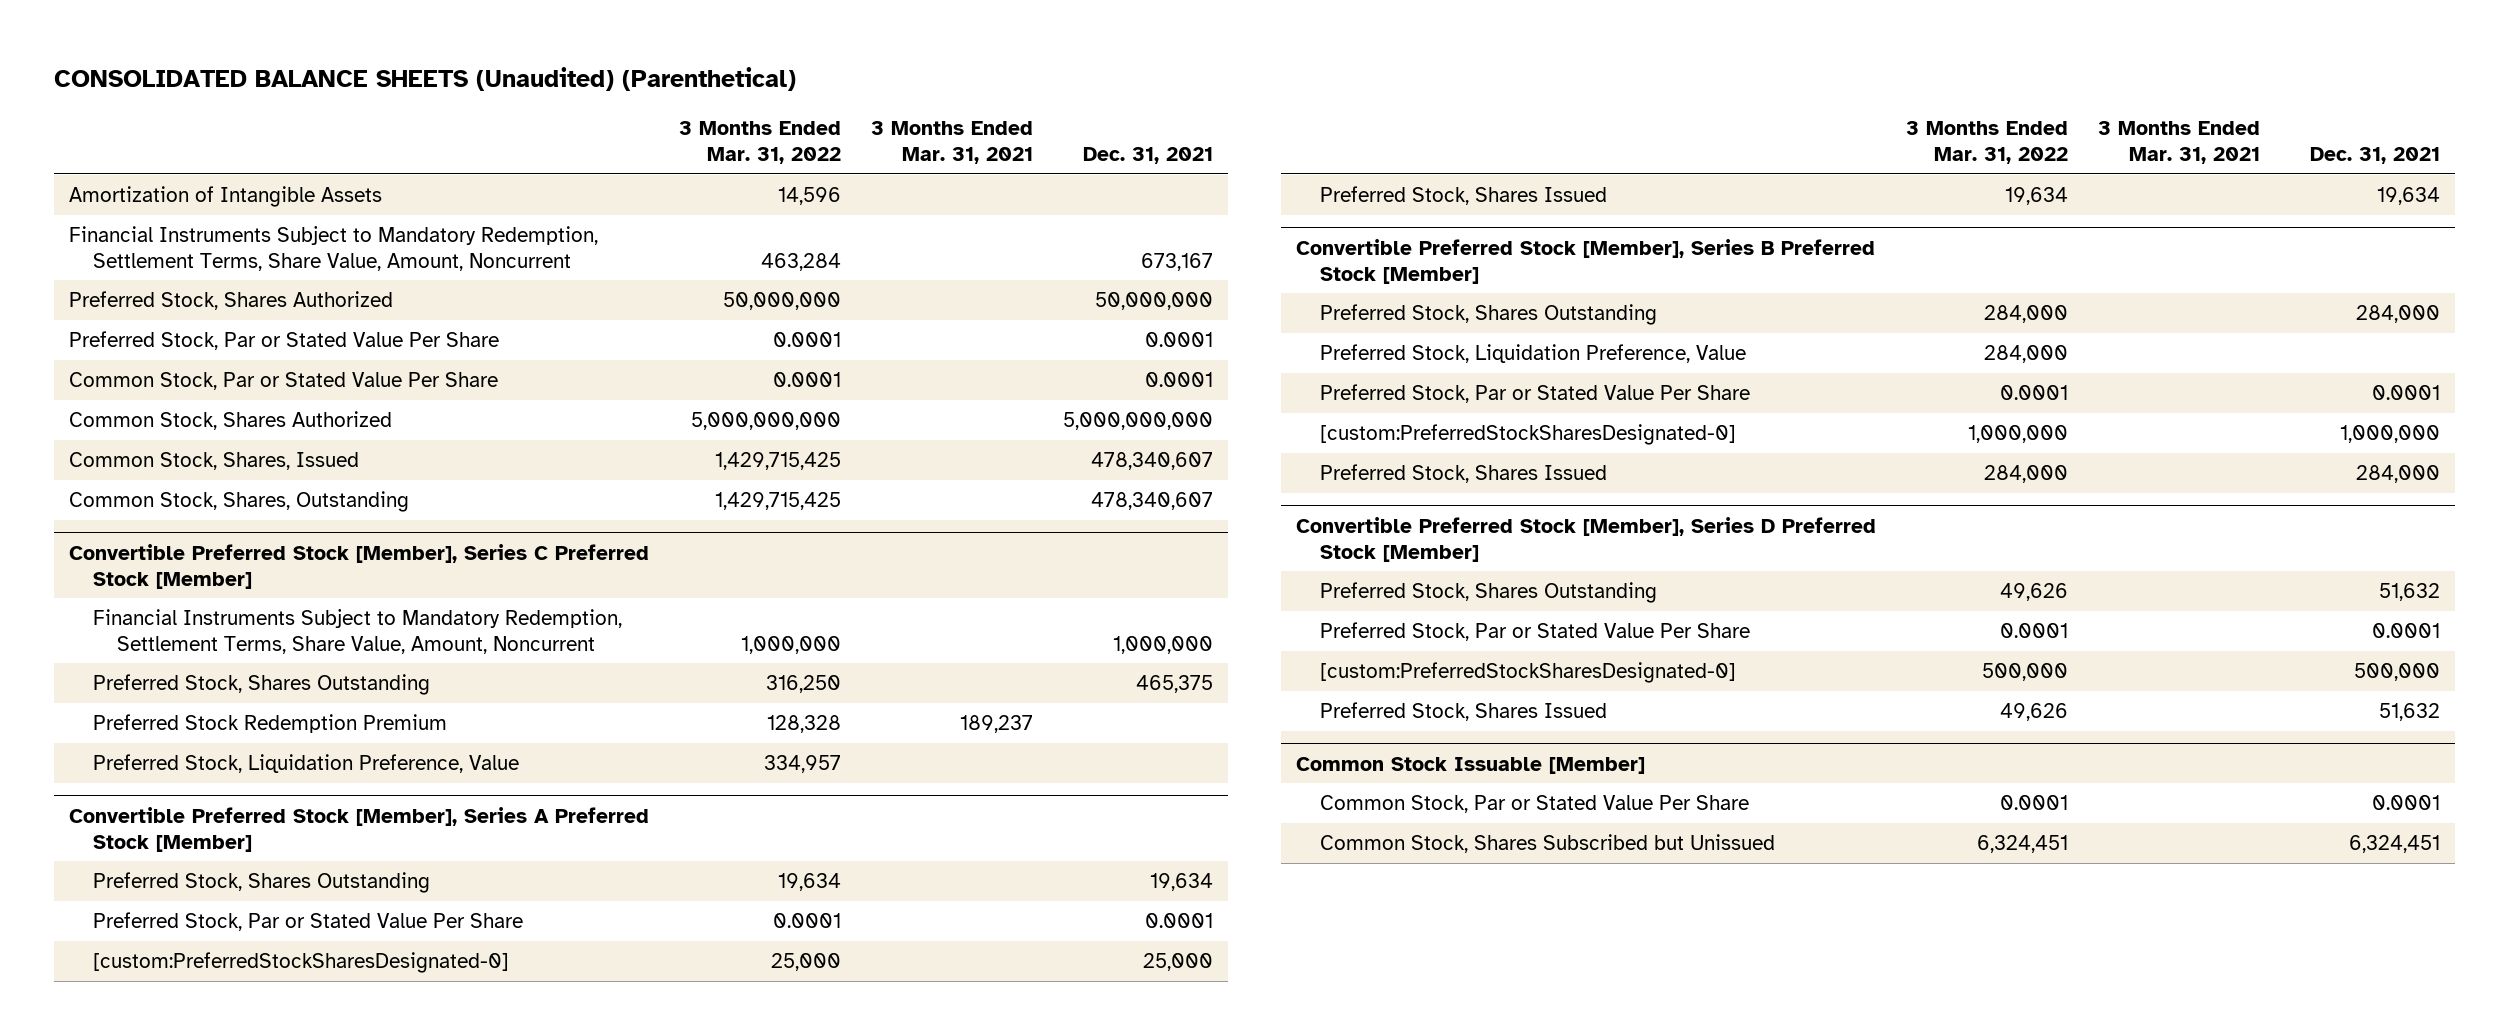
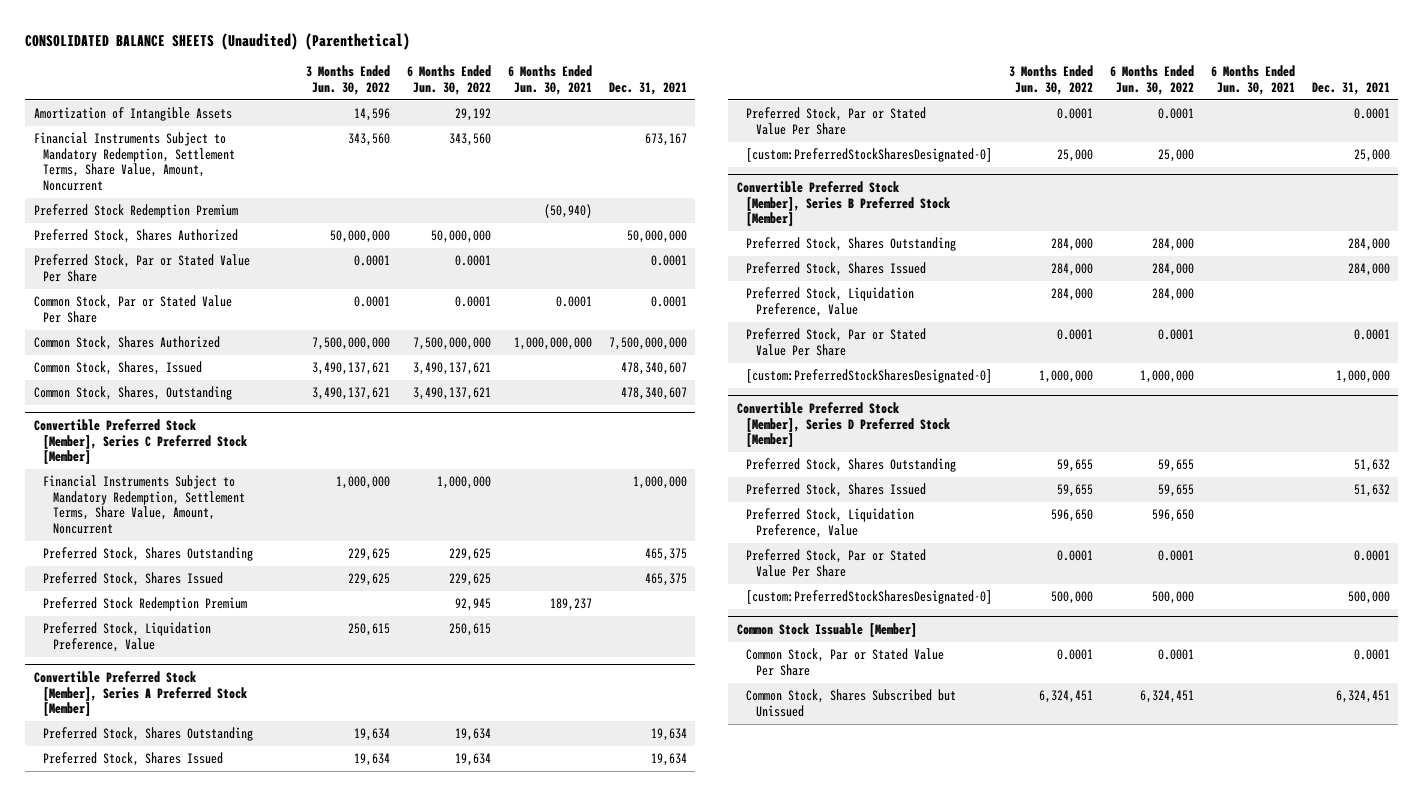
- | 3 Months Ended Mar. 31, 2022 | 3 Months Ended Mar. 31, 2021 | Dec. 31, 2021
+ | 3 Months Ended Jun. 30, 2022 | 6 Months Ended Jun. 30, 2022 | 6 Months Ended Jun. 30, 2021 | Dec. 31, 2021
+ Preferred Stock Redemption Premium | | | (50,940) |
- Common Stock, Shares Authorized | 5,000,000,000 | | 5,000,000,000
+ Common Stock, Shares Authorized | 7,500,000,000 | 7,500,000,000 | 1,000,000,000 | 7,500,000,000
@ Convertible Preferred Stock [Member], Series C Preferred Stock [Member]
+ Preferred Stock, Shares Issued | 229,625 | 229,625 | | 465,375
@ Convertible Preferred Stock [Member], Series A Preferred Stock [Member]
moved up: Preferred Stock, Shares Issued | 19,634 | 19,634 | | 19,634
@ Convertible Preferred Stock [Member], Series B Preferred Stock [Member]
moved up: Preferred Stock, Shares Issued | 284,000 | 284,000 | | 284,000
@ Convertible Preferred Stock [Member], Series D Preferred Stock [Member]
moved up: Preferred Stock, Shares Issued | 59,655 | 59,655 | | 51,632
+ Preferred Stock, Liquidation Preference, Value | 596,650 | 596,650 | |

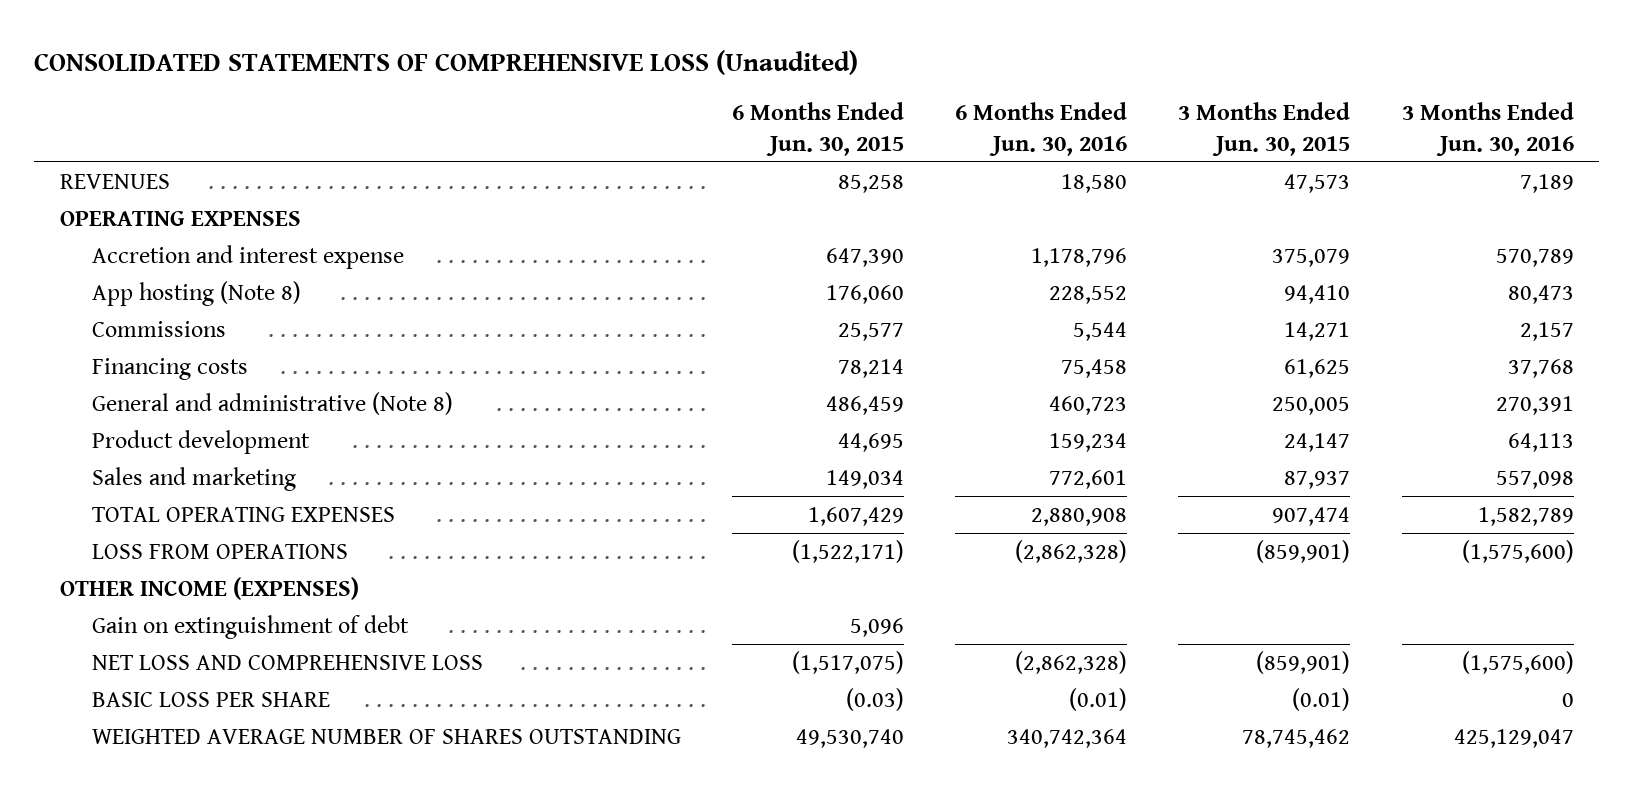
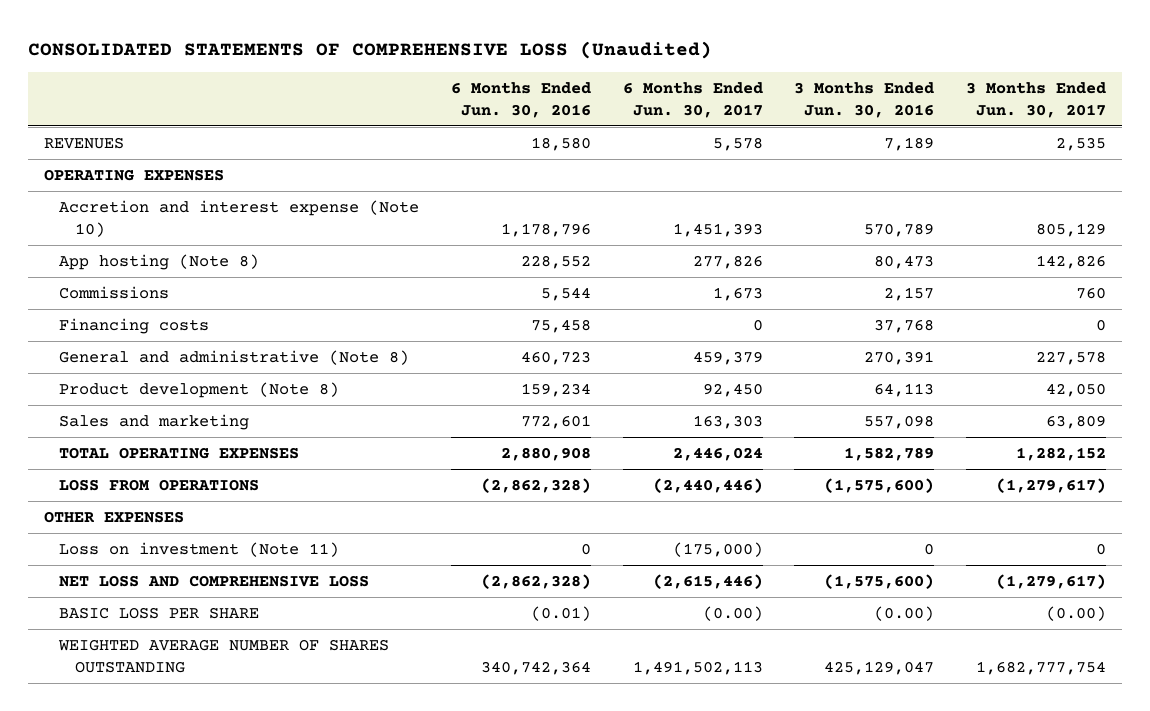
- | 6 Months Ended Jun. 30, 2015 | 6 Months Ended Jun. 30, 2016 | 3 Months Ended Jun. 30, 2015 | 3 Months Ended Jun. 30, 2016
+ | 6 Months Ended Jun. 30, 2016 | 6 Months Ended Jun. 30, 2017 | 3 Months Ended Jun. 30, 2016 | 3 Months Ended Jun. 30, 2017
- Accretion and interest expense | 647,390 | 1,178,796 | 375,079 | 570,789
+ Accretion and interest expense (Note 10) | 1,178,796 | 1,451,393 | 570,789 | 805,129
- Product development | 44,695 | 159,234 | 24,147 | 64,113
+ Product development (Note 8) | 159,234 | 92,450 | 64,113 | 42,050
- OTHER INCOME (EXPENSES)
- Gain on extinguishment of debt | 5,096 | | |
+ OTHER EXPENSES
+ Loss on investment (Note 11) | 0 | (175,000) | 0 | 0
- BASIC LOSS PER SHARE | (0.03) | (0.01) | (0.01) | 0
+ BASIC LOSS PER SHARE | (0.01) | (0.00) | (0.00) | (0.00)

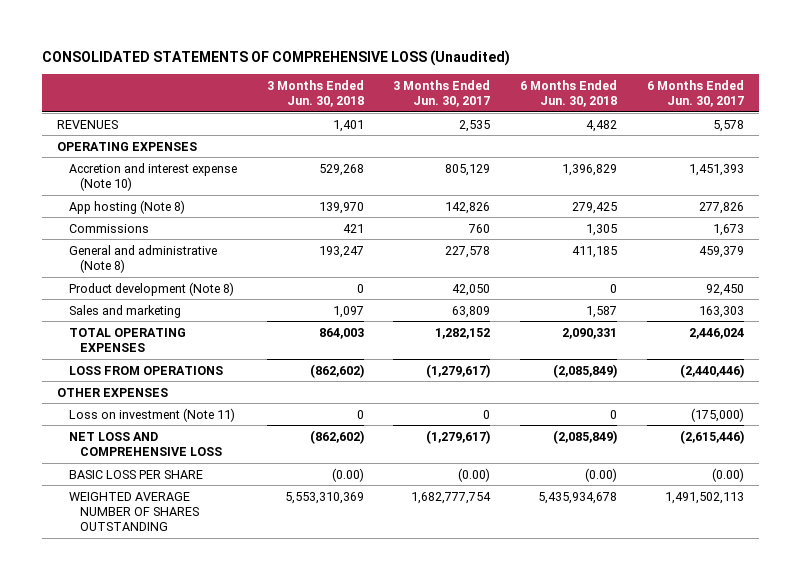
- | 6 Months Ended Jun. 30, 2016 | 6 Months Ended Jun. 30, 2017 | 3 Months Ended Jun. 30, 2016 | 3 Months Ended Jun. 30, 2017
+ | 3 Months Ended Jun. 30, 2018 | 3 Months Ended Jun. 30, 2017 | 6 Months Ended Jun. 30, 2018 | 6 Months Ended Jun. 30, 2017
- Financing costs | 75,458 | 0 | 37,768 | 0

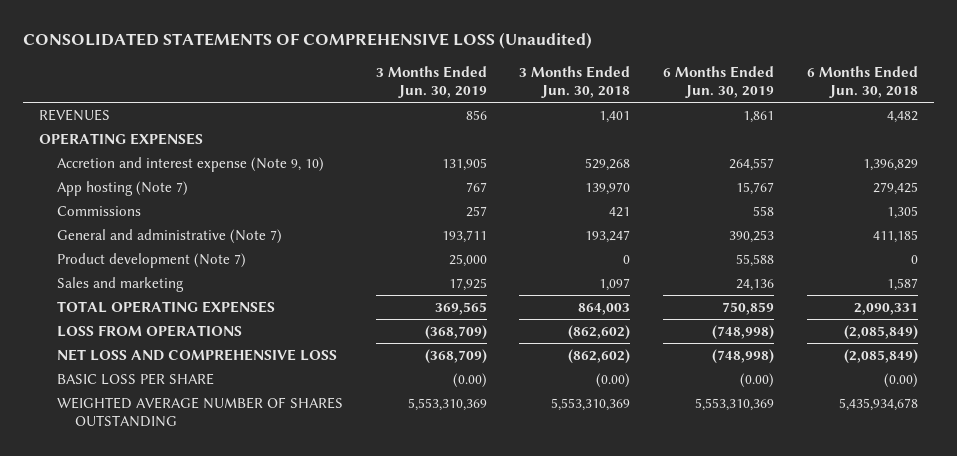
- | 3 Months Ended Jun. 30, 2018 | 3 Months Ended Jun. 30, 2017 | 6 Months Ended Jun. 30, 2018 | 6 Months Ended Jun. 30, 2017
+ | 3 Months Ended Jun. 30, 2019 | 3 Months Ended Jun. 30, 2018 | 6 Months Ended Jun. 30, 2019 | 6 Months Ended Jun. 30, 2018
- Accretion and interest expense (Note 10) | 529,268 | 805,129 | 1,396,829 | 1,451,393
- App hosting (Note 8) | 139,970 | 142,826 | 279,425 | 277,826
+ Accretion and interest expense (Note 9, 10) | 131,905 | 529,268 | 264,557 | 1,396,829
+ App hosting (Note 7) | 767 | 139,970 | 15,767 | 279,425
- General and administrative (Note 8) | 193,247 | 227,578 | 411,185 | 459,379
- Product development (Note 8) | 0 | 42,050 | 0 | 92,450
+ General and administrative (Note 7) | 193,711 | 193,247 | 390,253 | 411,185
+ Product development (Note 7) | 25,000 | 0 | 55,588 | 0
- OTHER EXPENSES
- Loss on investment (Note 11) | 0 | 0 | 0 | (175,000)

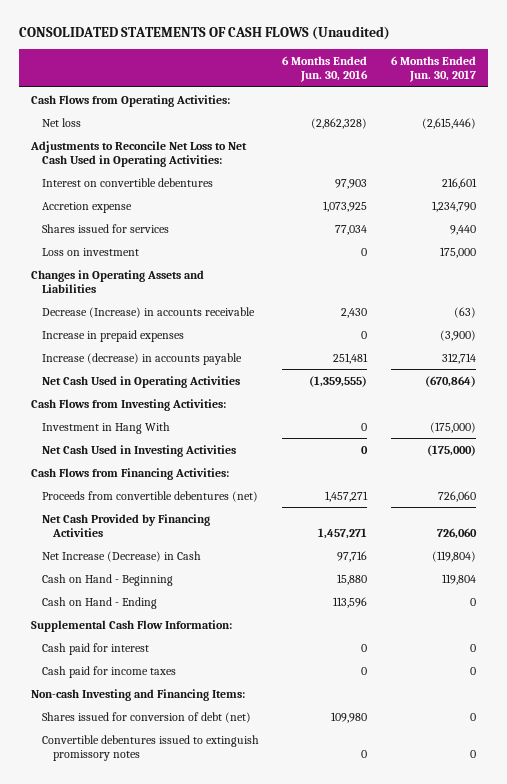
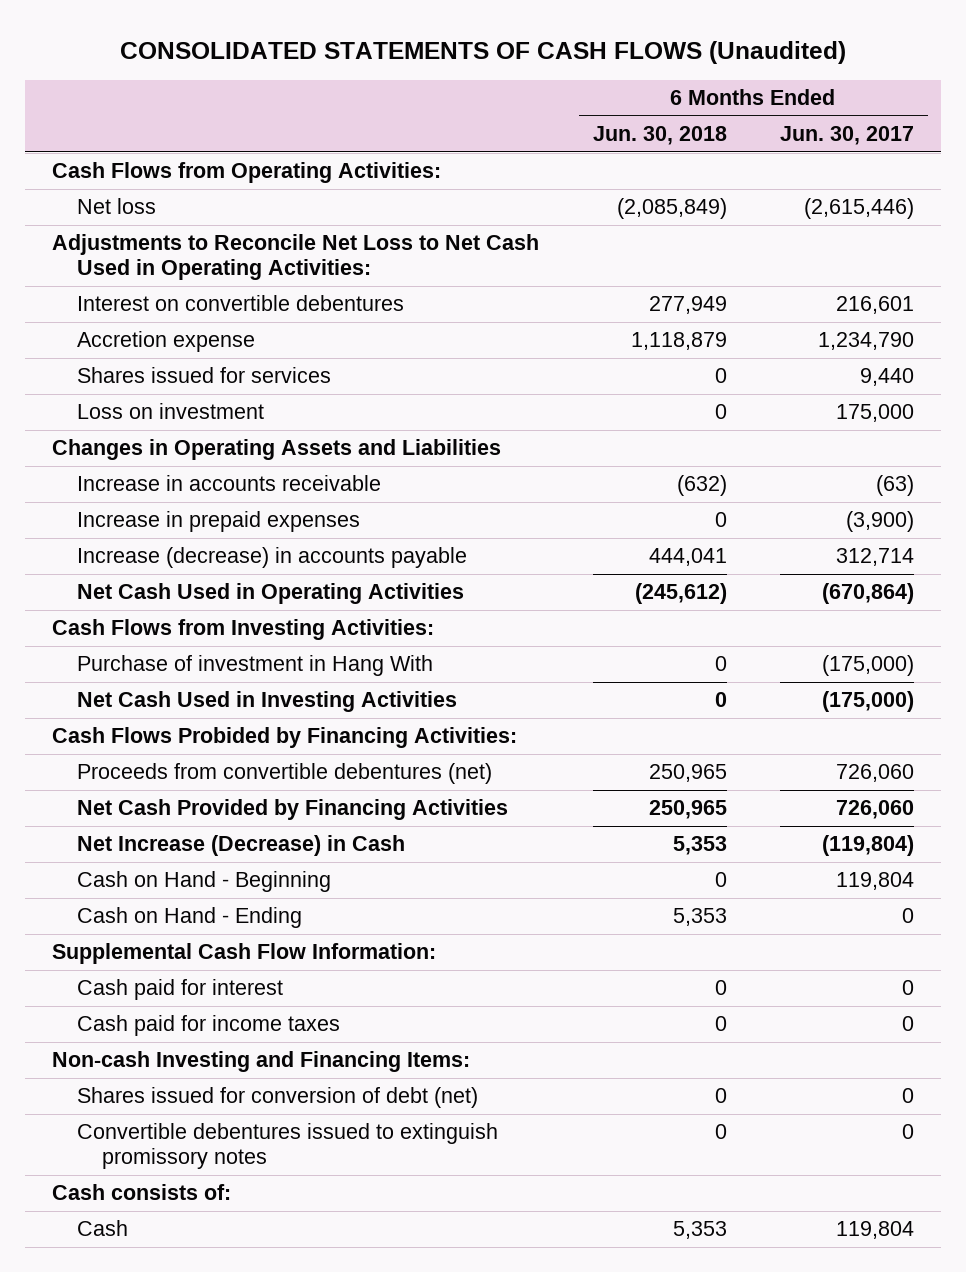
- | 6 Months Ended Jun. 30, 2016 | 6 Months Ended Jun. 30, 2017
+ | 6 Months Ended Jun. 30, 2018 | 6 Months Ended Jun. 30, 2017
- Decrease (Increase) in accounts receivable | 2,430 | (63)
+ Increase in accounts receivable | (632) | (63)
- Investment in Hang With | 0 | (175,000)
+ Purchase of investment in Hang With | 0 | (175,000)
- Cash Flows from Financing Activities:
+ Cash Flows Probided by Financing Activities:
+ Cash consists of:
+ Cash | 5,353 | 119,804

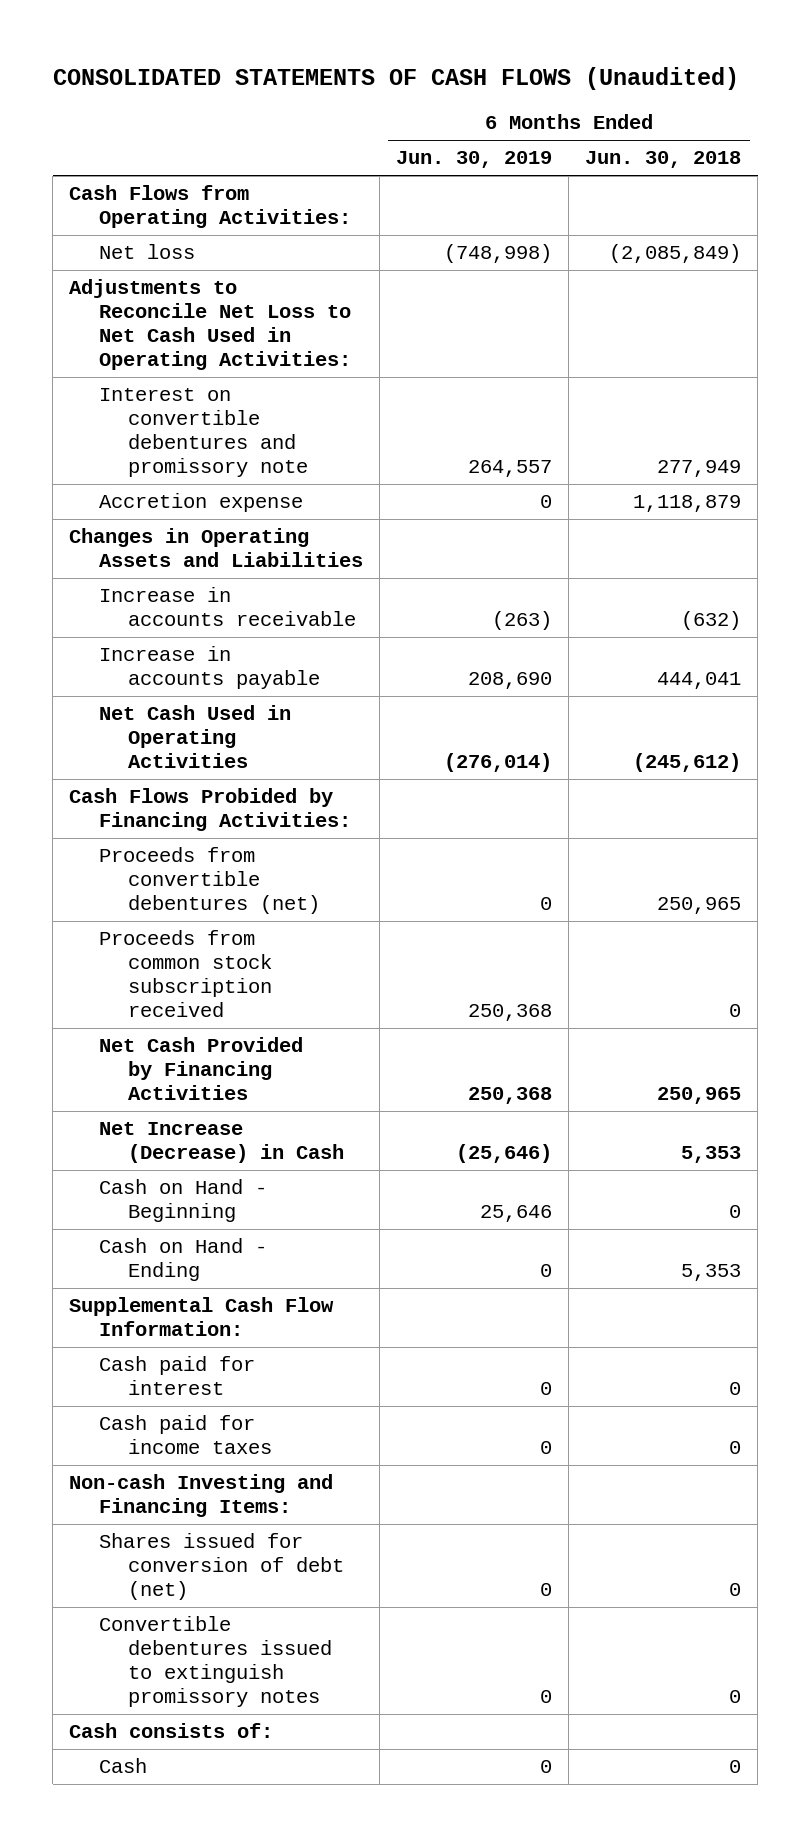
- | 6 Months Ended Jun. 30, 2018 | 6 Months Ended Jun. 30, 2017
+ | 6 Months Ended Jun. 30, 2019 | 6 Months Ended Jun. 30, 2018
- Interest on convertible debentures | 277,949 | 216,601
+ Interest on convertible debentures and promissory note | 264,557 | 277,949
- Shares issued for services | 0 | 9,440
- Loss on investment | 0 | 175,000
- Increase in prepaid expenses | 0 | (3,900)
- Increase (decrease) in accounts payable | 444,041 | 312,714
+ Increase in accounts payable | 208,690 | 444,041
- Cash Flows from Investing Activities:
- Purchase of investment in Hang With | 0 | (175,000)
- Net Cash Used in Investing Activities | 0 | (175,000)
+ Proceeds from common stock subscription received | 250,368 | 0
- Cash | 5,353 | 119,804
+ Cash | 0 | 0

